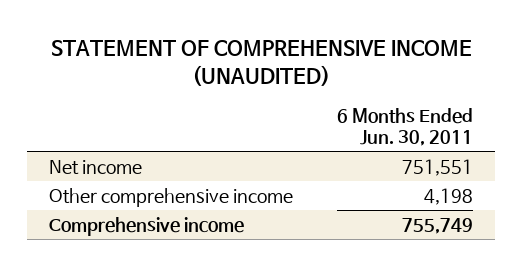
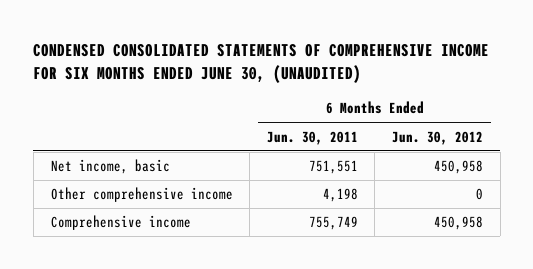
- STATEMENT OF COMPREHENSIVE INCOME (UNAUDITED)
+ CONDENSED CONSOLIDATED STATEMENTS OF COMPREHENSIVE INCOME FOR SIX MONTHS ENDED JUNE 30, (UNAUDITED)
- | 6 Months Ended Jun. 30, 2011
+ | 6 Months Ended Jun. 30, 2011 | 6 Months Ended Jun. 30, 2012
- Net income | 751,551
+ Net income, basic | 751,551 | 450,958

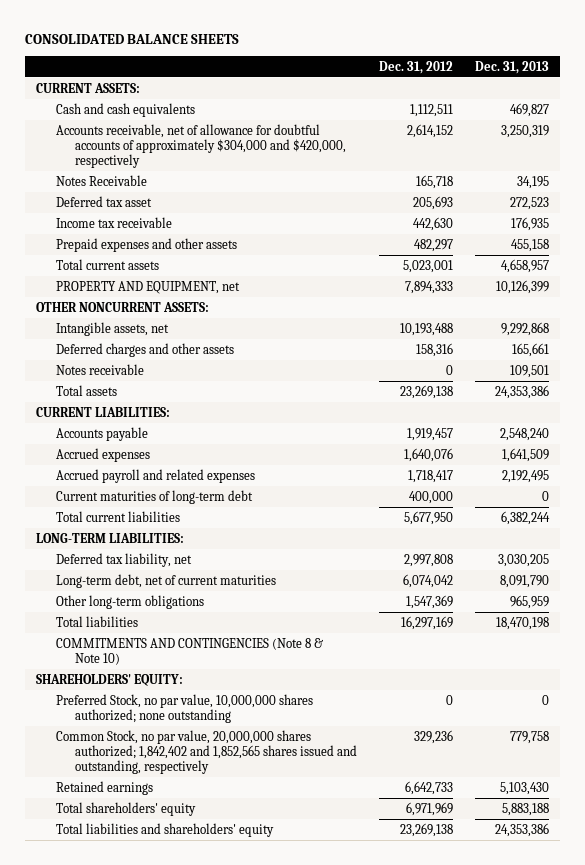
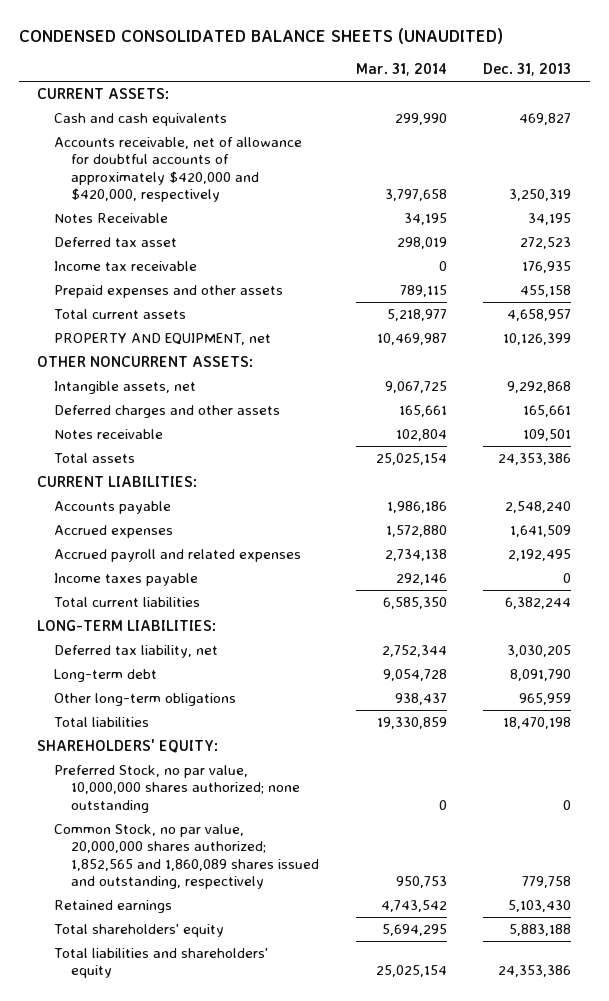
- CONSOLIDATED BALANCE SHEETS
+ CONDENSED CONSOLIDATED BALANCE SHEETS (UNAUDITED)
- | Dec. 31, 2012 | Dec. 31, 2013
+ | Mar. 31, 2014 | Dec. 31, 2013
- Accounts receivable, net of allowance for doubtful accounts of approximately $304,000 and $420,000, respectively | 2,614,152 | 3,250,319
+ Accounts receivable, net of allowance for doubtful accounts of approximately $420,000 and $420,000, respectively | 3,797,658 | 3,250,319
- Current maturities of long-term debt | 400,000 | 0
+ Income taxes payable | 292,146 | 0
- Long-term debt, net of current maturities | 6,074,042 | 8,091,790
+ Long-term debt | 9,054,728 | 8,091,790
- COMMITMENTS AND CONTINGENCIES (Note 8 & Note 10)
- Common Stock, no par value, 20,000,000 shares authorized; 1,842,402 and 1,852,565 shares issued and outstanding, respectively | 329,236 | 779,758
+ Common Stock, no par value, 20,000,000 shares authorized; 1,852,565 and 1,860,089 shares issued and outstanding, respectively | 950,753 | 779,758

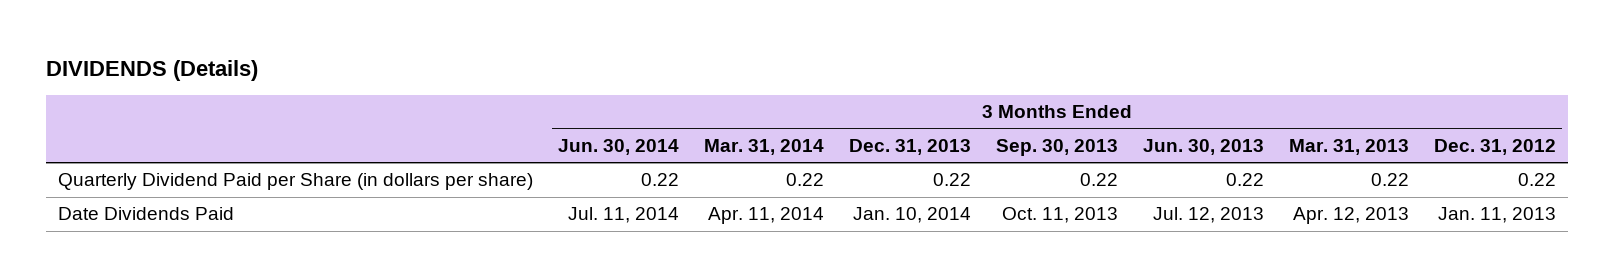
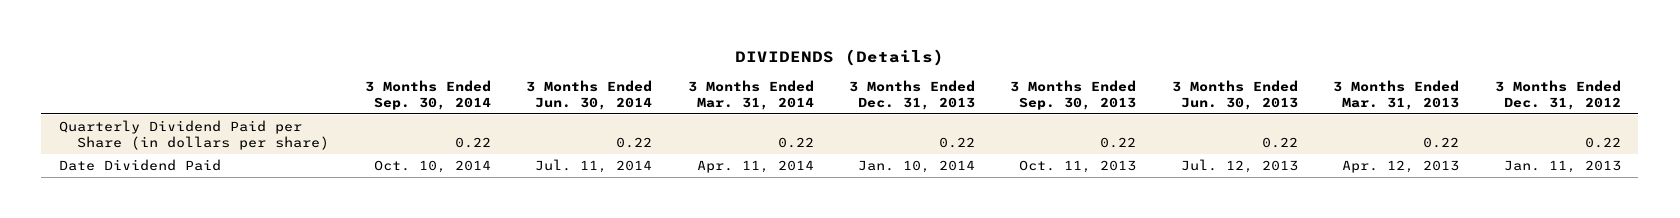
- | 3 Months Ended Jun. 30, 2014 | 3 Months Ended Mar. 31, 2014 | 3 Months Ended Dec. 31, 2013 | 3 Months Ended Sep. 30, 2013 | 3 Months Ended Jun. 30, 2013 | 3 Months Ended Mar. 31, 2013 | 3 Months Ended Dec. 31, 2012
+ | 3 Months Ended Sep. 30, 2014 | 3 Months Ended Jun. 30, 2014 | 3 Months Ended Mar. 31, 2014 | 3 Months Ended Dec. 31, 2013 | 3 Months Ended Sep. 30, 2013 | 3 Months Ended Jun. 30, 2013 | 3 Months Ended Mar. 31, 2013 | 3 Months Ended Dec. 31, 2012
- Date Dividends Paid | Jul. 11, 2014 | Apr. 11, 2014 | Jan. 10, 2014 | Oct. 11, 2013 | Jul. 12, 2013 | Apr. 12, 2013 | Jan. 11, 2013
+ Date Dividend Paid | Oct. 10, 2014 | Jul. 11, 2014 | Apr. 11, 2014 | Jan. 10, 2014 | Oct. 11, 2013 | Jul. 12, 2013 | Apr. 12, 2013 | Jan. 11, 2013

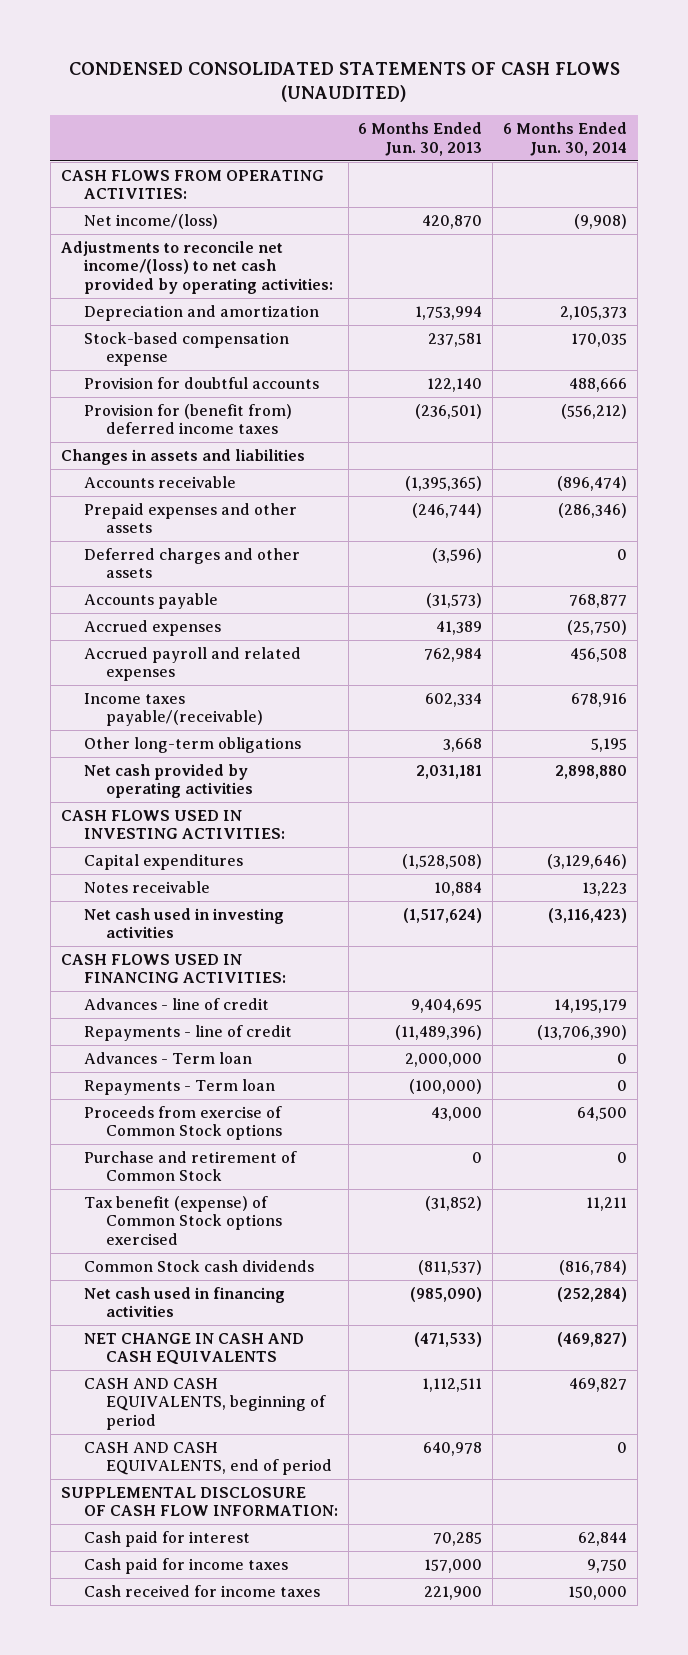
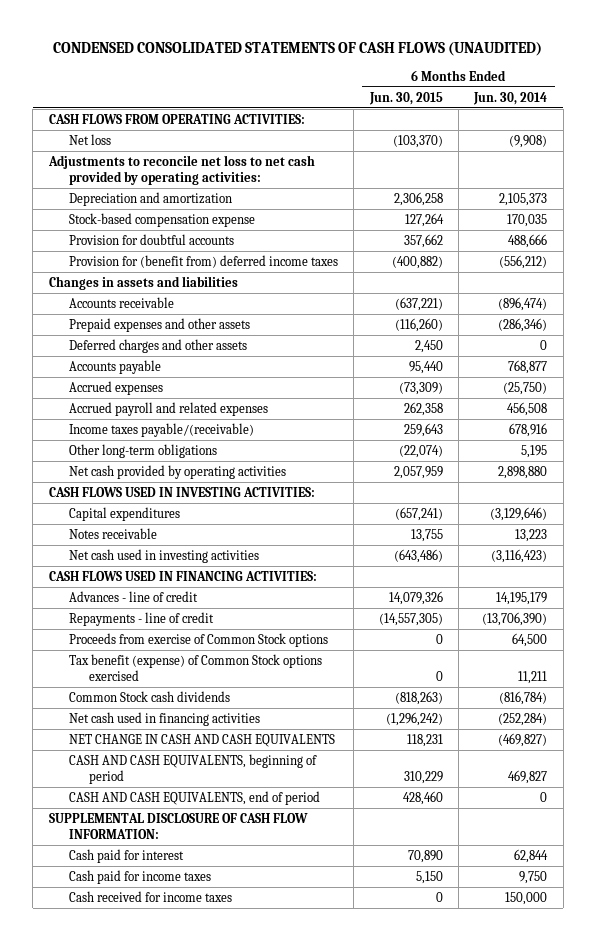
- | 6 Months Ended Jun. 30, 2013 | 6 Months Ended Jun. 30, 2014
+ | 6 Months Ended Jun. 30, 2015 | 6 Months Ended Jun. 30, 2014
- Net income/(loss) | 420,870 | (9,908)
- Adjustments to reconcile net income/(loss) to net cash provided by operating activities:
+ Net loss | (103,370) | (9,908)
+ Adjustments to reconcile net loss to net cash provided by operating activities:
- Advances - Term loan | 2,000,000 | 0
- Repayments - Term loan | (100,000) | 0
- Purchase and retirement of Common Stock | 0 | 0

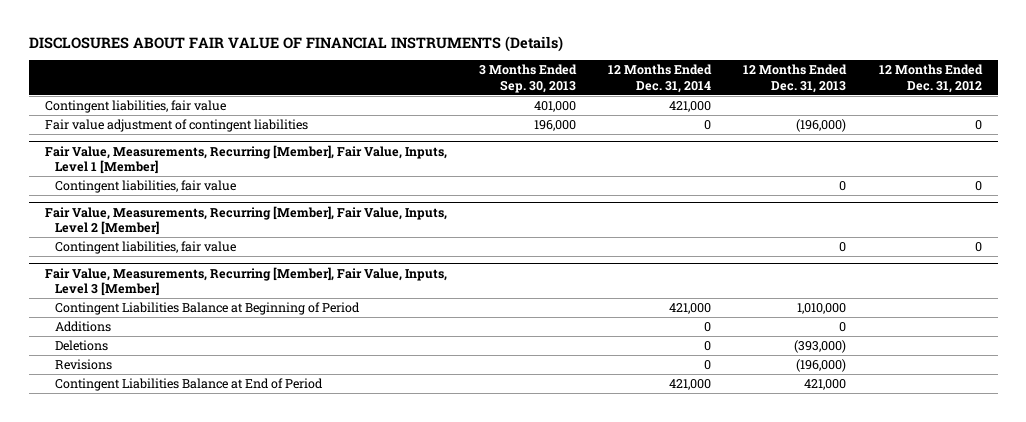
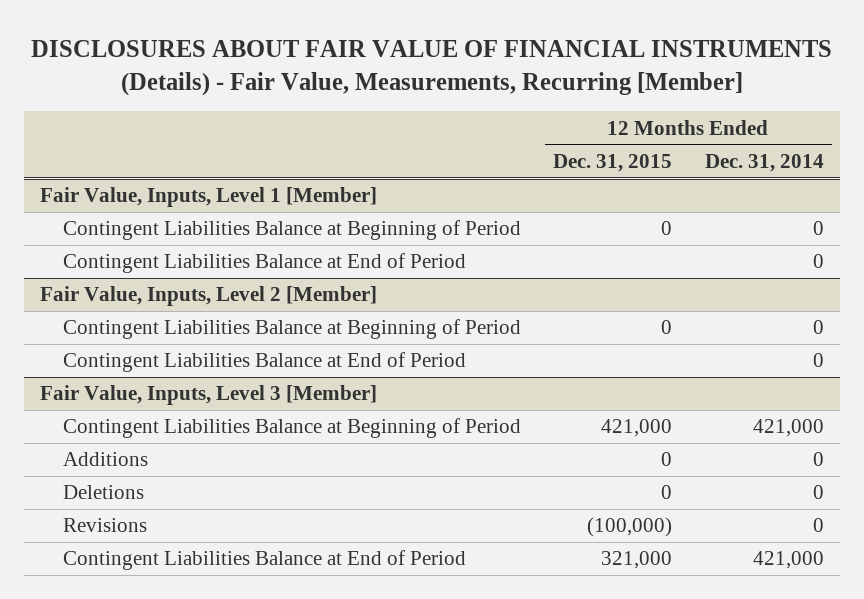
- DISCLOSURES ABOUT FAIR VALUE OF FINANCIAL INSTRUMENTS (Details)
+ DISCLOSURES ABOUT FAIR VALUE OF FINANCIAL INSTRUMENTS (Details) - Fair Value, Measurements, Recurring [Member]
- | 3 Months Ended Sep. 30, 2013 | 12 Months Ended Dec. 31, 2014 | 12 Months Ended Dec. 31, 2013 | 12 Months Ended Dec. 31, 2012
+ | 12 Months Ended Dec. 31, 2015 | 12 Months Ended Dec. 31, 2014
- Contingent liabilities, fair value | 401,000 | 421,000 | |
- Fair value adjustment of contingent liabilities | 196,000 | 0 | (196,000) | 0
- Fair Value, Measurements, Recurring [Member], Fair Value, Inputs, Level 1 [Member]
- Contingent liabilities, fair value | | | 0 | 0
- Fair Value, Measurements, Recurring [Member], Fair Value, Inputs, Level 2 [Member]
- Contingent liabilities, fair value | | | 0 | 0
- Fair Value, Measurements, Recurring [Member], Fair Value, Inputs, Level 3 [Member]
+ Fair Value, Inputs, Level 1 [Member]
+ Contingent Liabilities Balance at Beginning of Period | 0 | 0
+ Contingent Liabilities Balance at End of Period | | 0
+ Fair Value, Inputs, Level 2 [Member]
+ Contingent Liabilities Balance at Beginning of Period | 0 | 0
+ Contingent Liabilities Balance at End of Period | | 0
+ Fair Value, Inputs, Level 3 [Member]

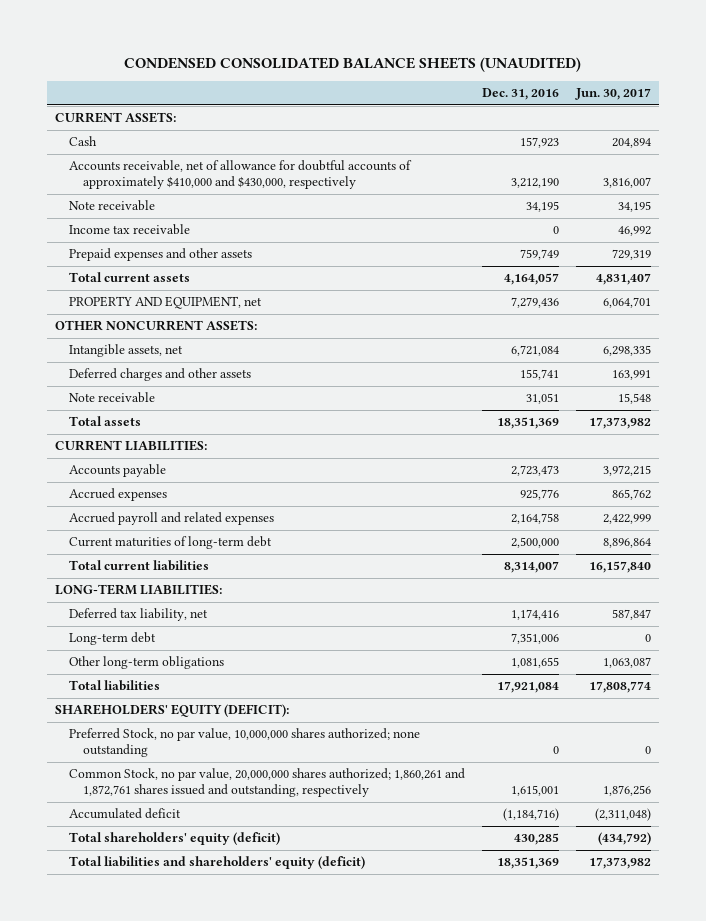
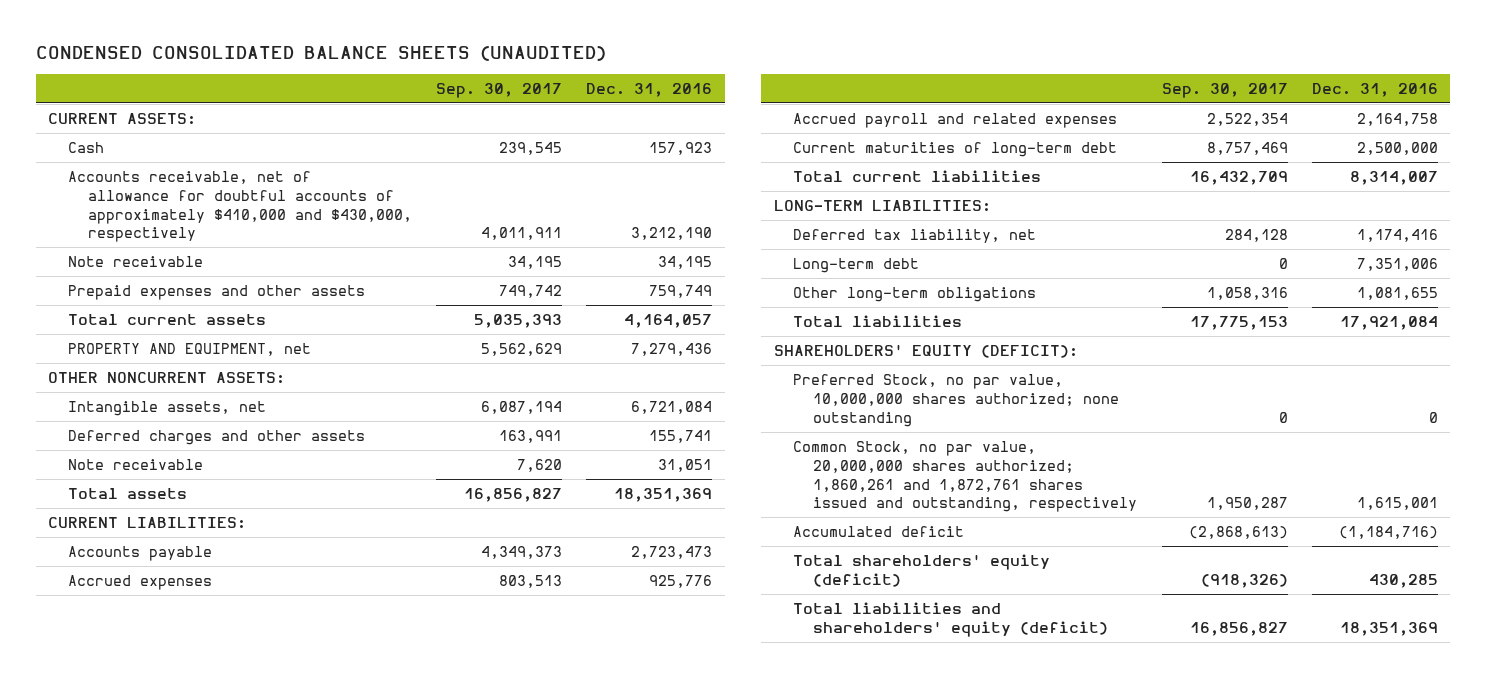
- | Dec. 31, 2016 | Jun. 30, 2017
+ | Sep. 30, 2017 | Dec. 31, 2016
- Income tax receivable | 0 | 46,992

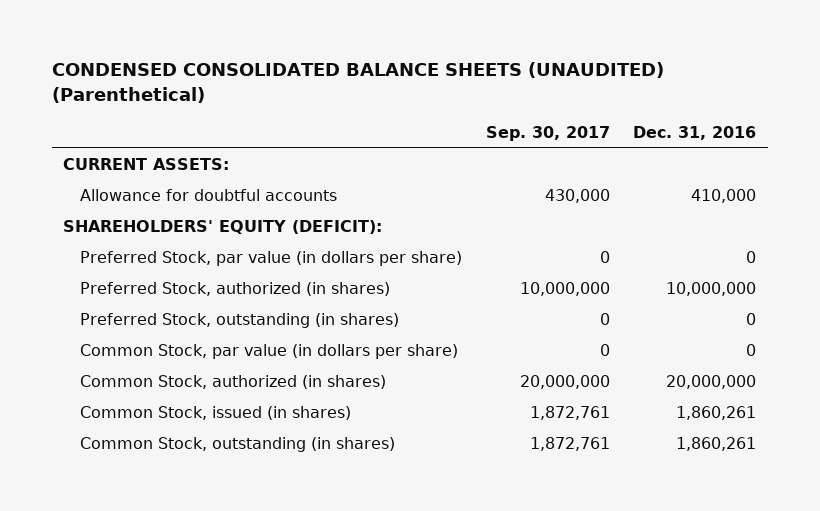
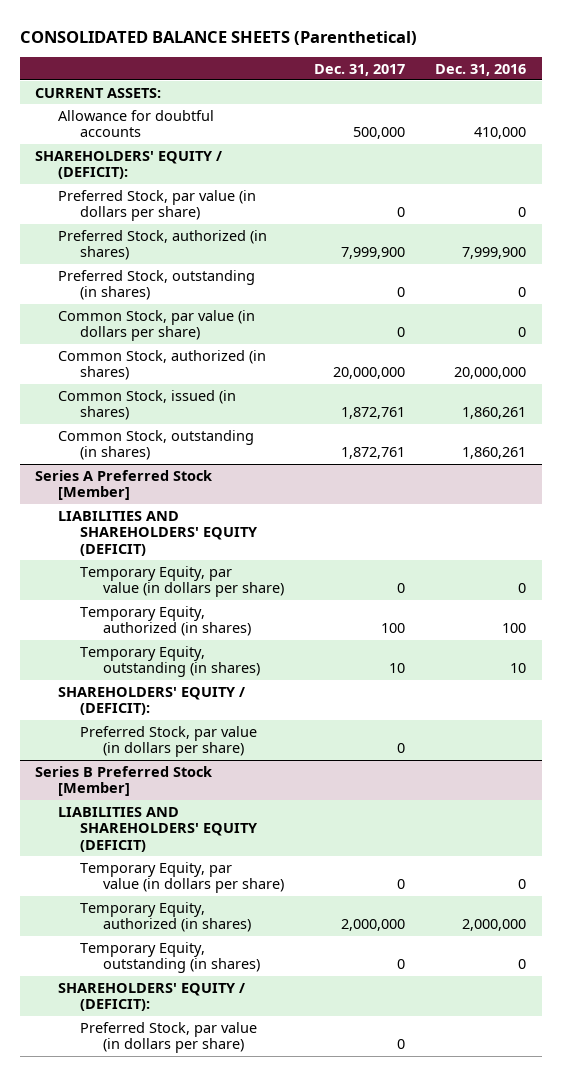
- CONDENSED CONSOLIDATED BALANCE SHEETS (UNAUDITED) (Parenthetical)
+ CONSOLIDATED BALANCE SHEETS (Parenthetical)
- | Sep. 30, 2017 | Dec. 31, 2016
+ | Dec. 31, 2017 | Dec. 31, 2016
- SHAREHOLDERS' EQUITY (DEFICIT):
+ SHAREHOLDERS' EQUITY / (DEFICIT):
- Preferred Stock, authorized (in shares) | 10,000,000 | 10,000,000
+ Preferred Stock, authorized (in shares) | 7,999,900 | 7,999,900
+ Series A Preferred Stock [Member]
+ LIABILITIES AND SHAREHOLDERS' EQUITY (DEFICIT)
+ Temporary Equity, par value (in dollars per share) | 0 | 0
+ Temporary Equity, authorized (in shares) | 100 | 100
+ Temporary Equity, outstanding (in shares) | 10 | 10
+ SHAREHOLDERS' EQUITY / (DEFICIT):
+ Preferred Stock, par value (in dollars per share) | 0 |
+ Series B Preferred Stock [Member]
+ LIABILITIES AND SHAREHOLDERS' EQUITY (DEFICIT)
+ Temporary Equity, par value (in dollars per share) | 0 | 0
+ Temporary Equity, authorized (in shares) | 2,000,000 | 2,000,000
+ Temporary Equity, outstanding (in shares) | 0 | 0
+ SHAREHOLDERS' EQUITY / (DEFICIT):
+ Preferred Stock, par value (in dollars per share) | 0 |

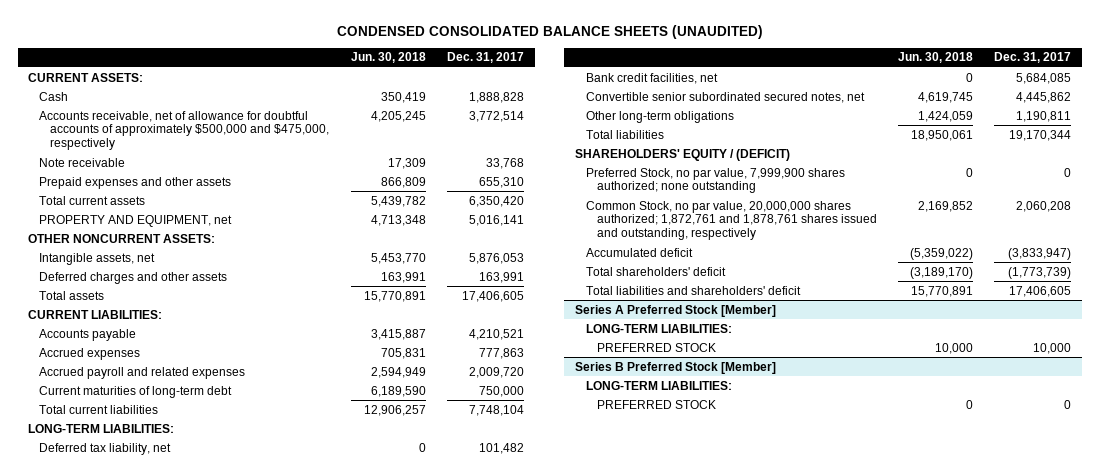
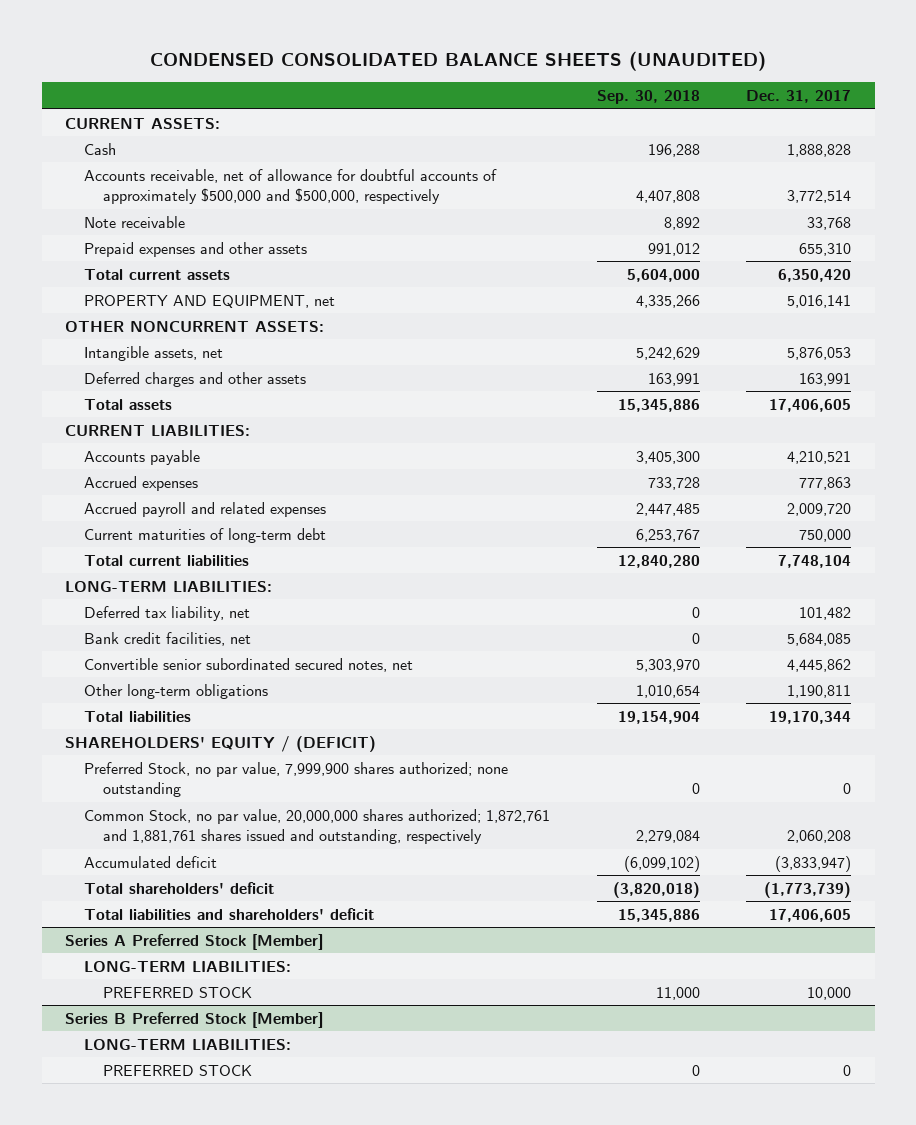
- | Jun. 30, 2018 | Dec. 31, 2017
+ | Sep. 30, 2018 | Dec. 31, 2017
- Accounts receivable, net of allowance for doubtful accounts of approximately $500,000 and $475,000, respectively | 4,205,245 | 3,772,514
+ Accounts receivable, net of allowance for doubtful accounts of approximately $500,000 and $500,000, respectively | 4,407,808 | 3,772,514
- Common Stock, no par value, 20,000,000 shares authorized; 1,872,761 and 1,878,761 shares issued and outstanding, respectively | 2,169,852 | 2,060,208
+ Common Stock, no par value, 20,000,000 shares authorized; 1,872,761 and 1,881,761 shares issued and outstanding, respectively | 2,279,084 | 2,060,208

